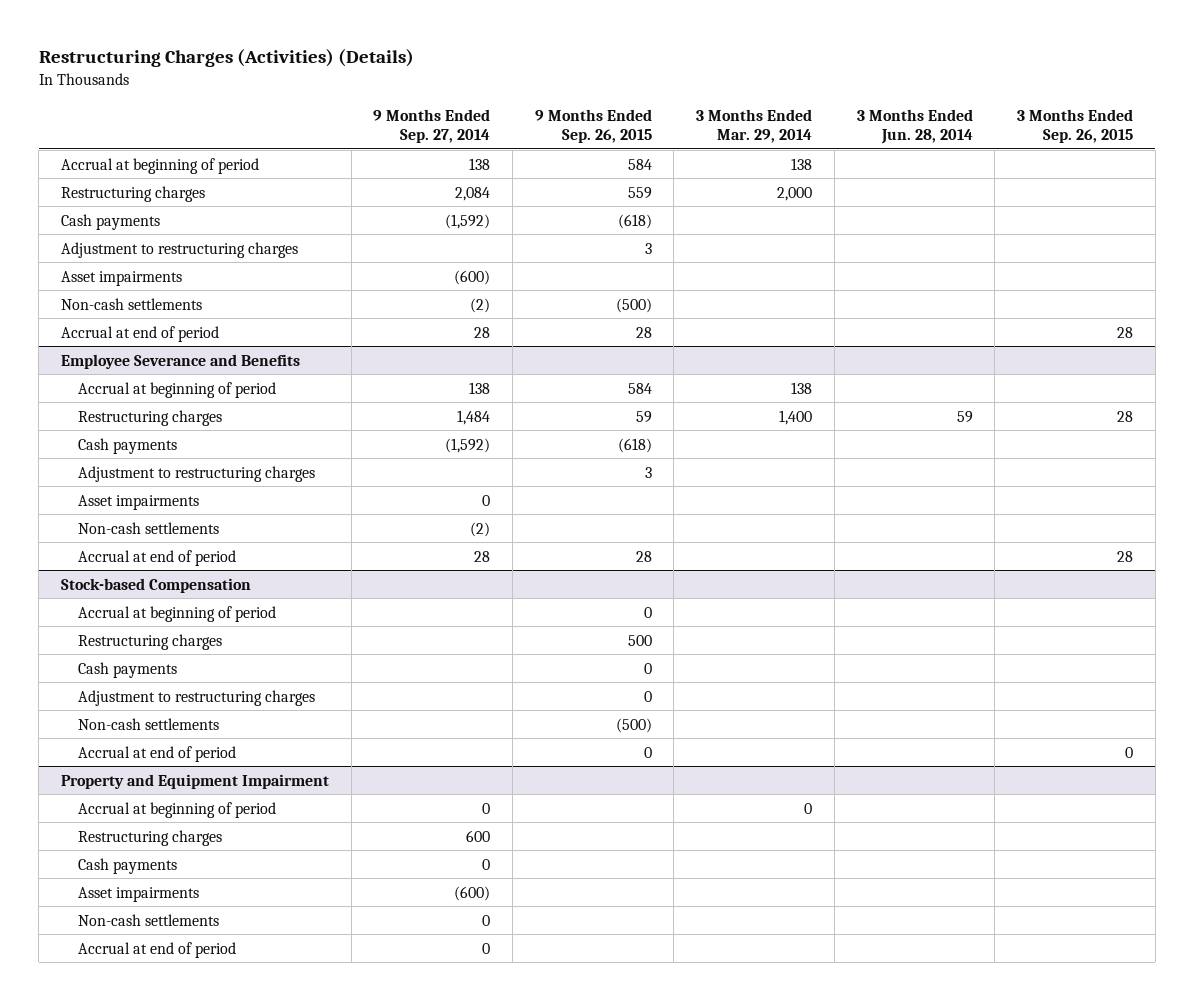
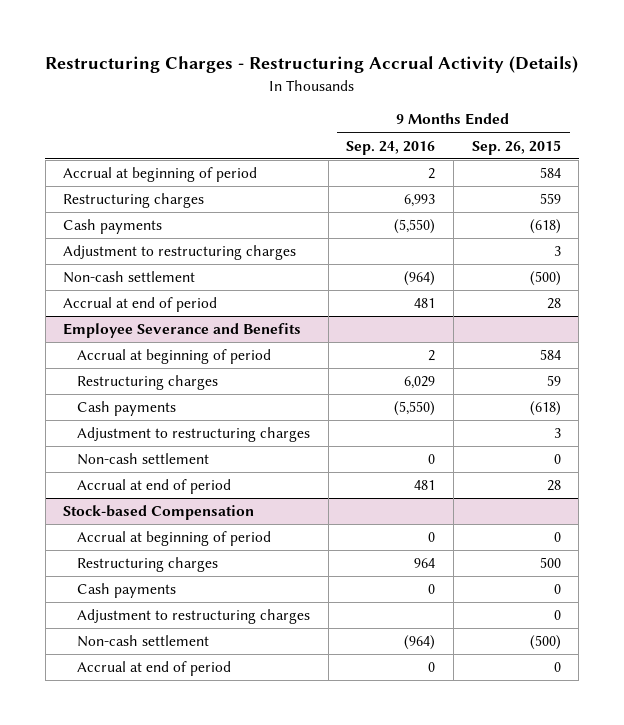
- Restructuring Charges (Activities) (Details)
+ Restructuring Charges - Restructuring Accrual Activity (Details)
- | 9 Months Ended Sep. 27, 2014 | 9 Months Ended Sep. 26, 2015 | 3 Months Ended Mar. 29, 2014 | 3 Months Ended Jun. 28, 2014 | 3 Months Ended Sep. 26, 2015
+ | 9 Months Ended Sep. 24, 2016 | 9 Months Ended Sep. 26, 2015
- Asset impairments | (600) | | | |
- Non-cash settlements | (2) | (500) | | |
+ Non-cash settlement | (964) | (500)
@ Employee Severance and Benefits
- Asset impairments | 0 | | | |
- Non-cash settlements | (2) | | | |
+ Non-cash settlement | 0 | 0
@ Stock-based Compensation
- Non-cash settlements | | (500) | | |
+ Non-cash settlement | (964) | (500)
- Property and Equipment Impairment
- Accrual at beginning of period | 0 | | 0 | |
- Restructuring charges | 600 | | | |
- Cash payments | 0 | | | |
- Asset impairments | (600) | | | |
- Non-cash settlements | 0 | | | |
- Accrual at end of period | 0 | | | |

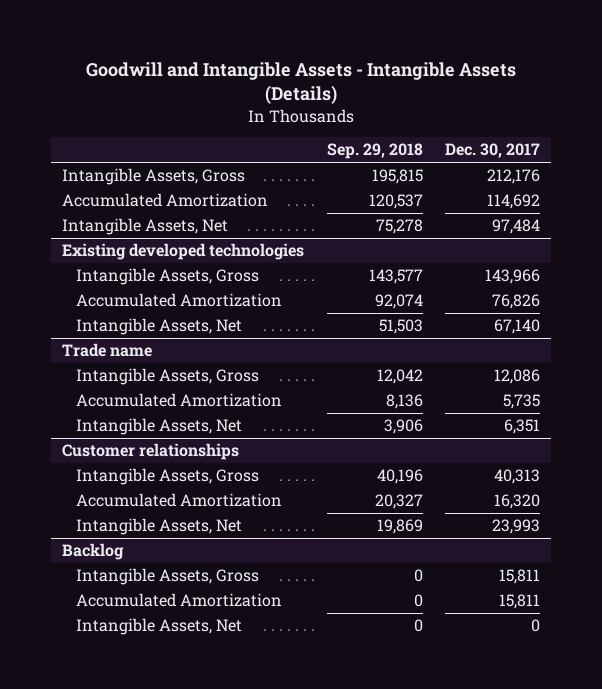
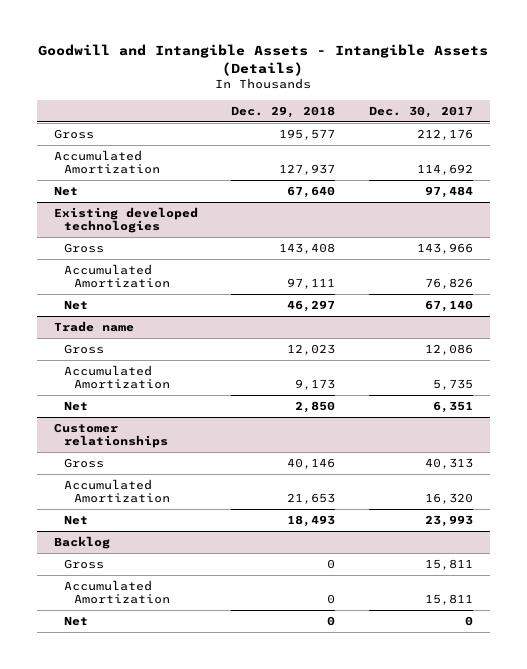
- | Sep. 29, 2018 | Dec. 30, 2017
+ | Dec. 29, 2018 | Dec. 30, 2017
- Intangible Assets, Gross | 195,815 | 212,176
+ Gross | 195,577 | 212,176
- Intangible Assets, Net | 75,278 | 97,484
+ Net | 67,640 | 97,484
@ Existing developed technologies
- Intangible Assets, Gross | 143,577 | 143,966
+ Gross | 143,408 | 143,966
- Intangible Assets, Net | 51,503 | 67,140
+ Net | 46,297 | 67,140
@ Trade name
- Intangible Assets, Gross | 12,042 | 12,086
+ Gross | 12,023 | 12,086
- Intangible Assets, Net | 3,906 | 6,351
+ Net | 2,850 | 6,351
@ Customer relationships
- Intangible Assets, Gross | 40,196 | 40,313
+ Gross | 40,146 | 40,313
- Intangible Assets, Net | 19,869 | 23,993
+ Net | 18,493 | 23,993
@ Backlog
- Intangible Assets, Gross | 0 | 15,811
+ Gross | 0 | 15,811
- Intangible Assets, Net | 0 | 0
+ Net | 0 | 0

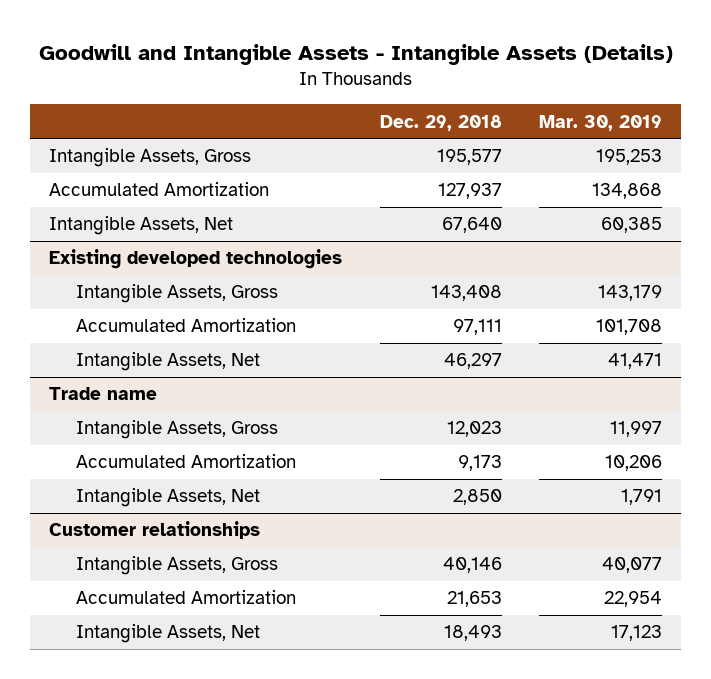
- | Dec. 29, 2018 | Dec. 30, 2017
+ | Dec. 29, 2018 | Mar. 30, 2019
- Gross | 195,577 | 212,176
+ Intangible Assets, Gross | 195,577 | 195,253
- Net | 67,640 | 97,484
+ Intangible Assets, Net | 67,640 | 60,385
@ Existing developed technologies
- Gross | 143,408 | 143,966
+ Intangible Assets, Gross | 143,408 | 143,179
- Net | 46,297 | 67,140
+ Intangible Assets, Net | 46,297 | 41,471
@ Trade name
- Gross | 12,023 | 12,086
+ Intangible Assets, Gross | 12,023 | 11,997
- Net | 2,850 | 6,351
+ Intangible Assets, Net | 2,850 | 1,791
@ Customer relationships
- Gross | 40,146 | 40,313
+ Intangible Assets, Gross | 40,146 | 40,077
- Net | 18,493 | 23,993
- Backlog
- Gross | 0 | 15,811
- Accumulated Amortization | 0 | 15,811
- Net | 0 | 0
@ Customer relationships
+ Intangible Assets, Net | 18,493 | 17,123

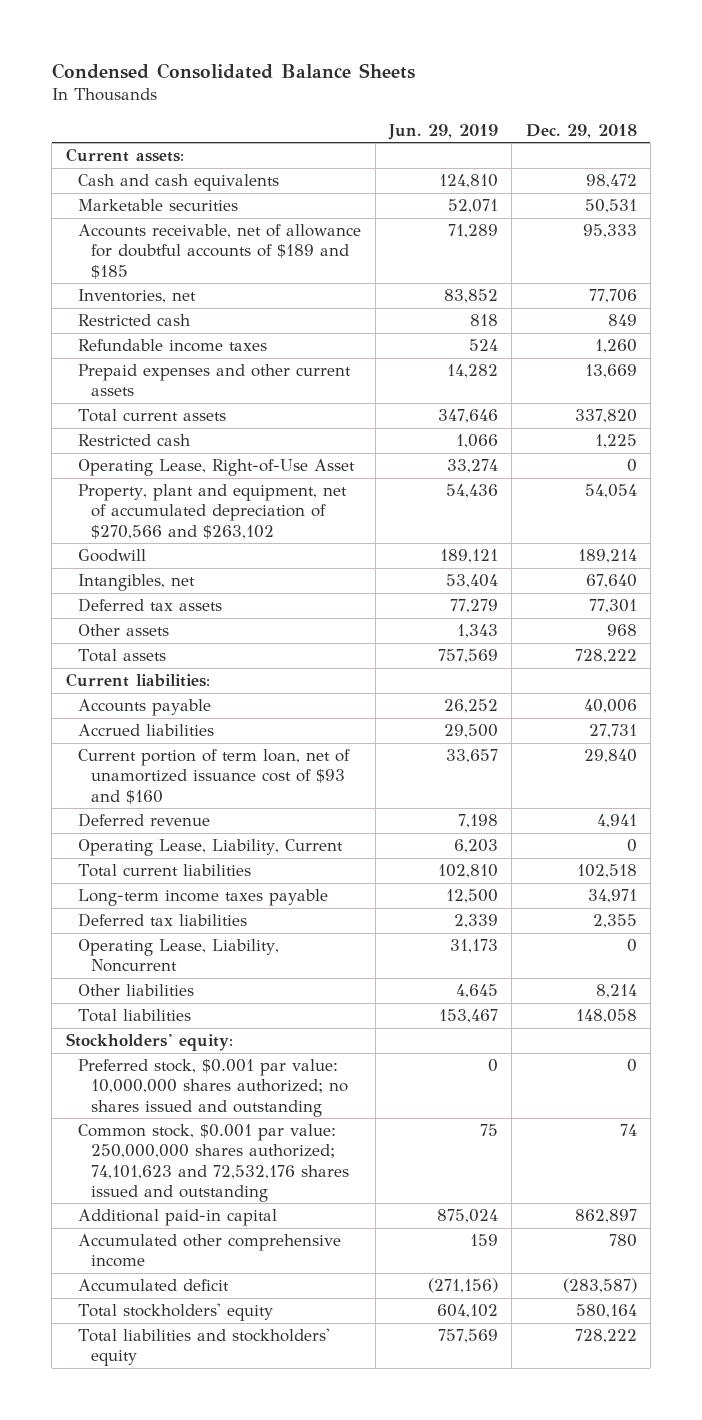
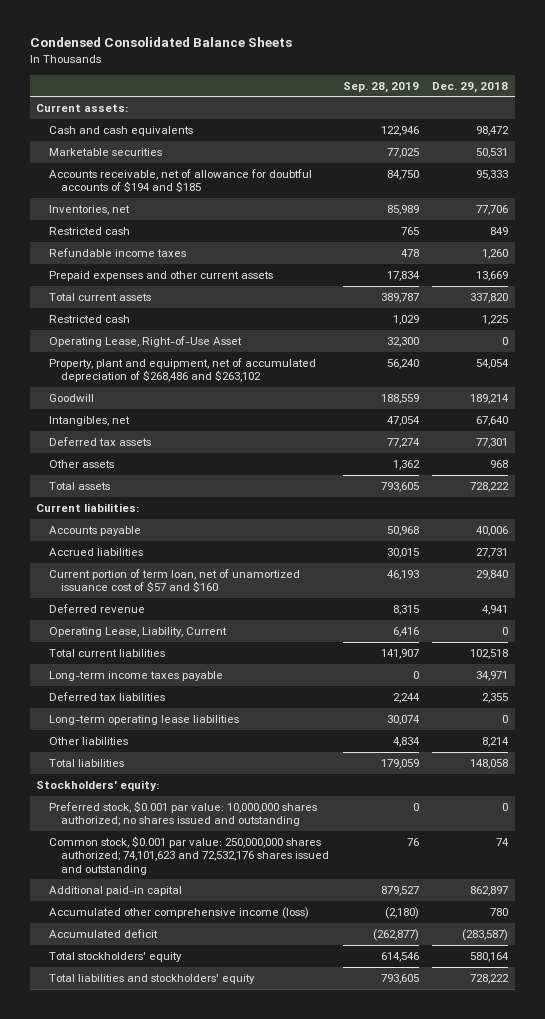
- | Jun. 29, 2019 | Dec. 29, 2018
+ | Sep. 28, 2019 | Dec. 29, 2018
- Accounts receivable, net of allowance for doubtful accounts of $189 and $185 | 71,289 | 95,333
+ Accounts receivable, net of allowance for doubtful accounts of $194 and $185 | 84,750 | 95,333
- Property, plant and equipment, net of accumulated depreciation of $270,566 and $263,102 | 54,436 | 54,054
+ Property, plant and equipment, net of accumulated depreciation of $268,486 and $263,102 | 56,240 | 54,054
- Current portion of term loan, net of unamortized issuance cost of $93 and $160 | 33,657 | 29,840
+ Current portion of term loan, net of unamortized issuance cost of $57 and $160 | 46,193 | 29,840
- Operating Lease, Liability, Noncurrent | 31,173 | 0
+ Long-term operating lease liabilities | 30,074 | 0
- Accumulated other comprehensive income | 159 | 780
+ Accumulated other comprehensive income (loss) | (2,180) | 780

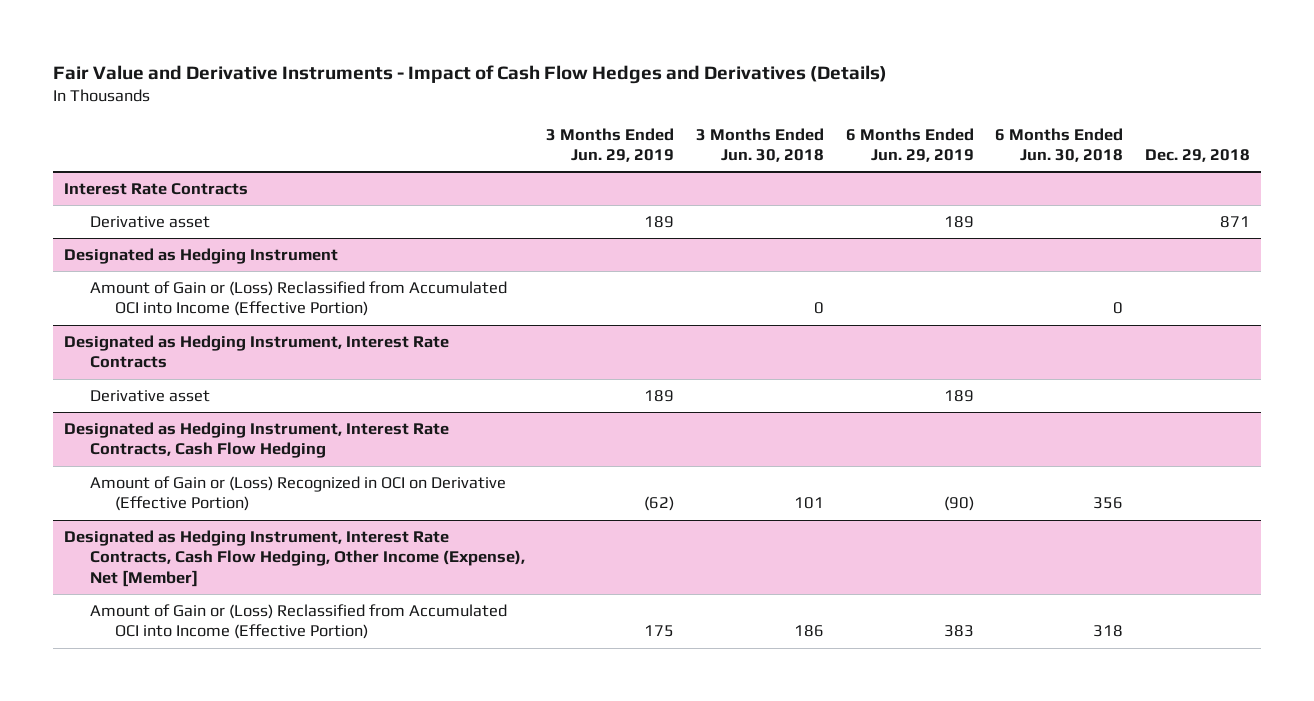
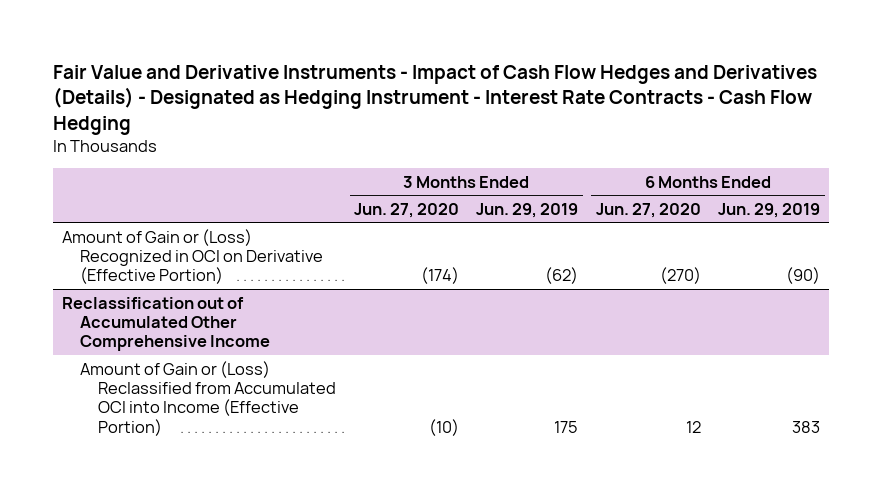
- Fair Value and Derivative Instruments - Impact of Cash Flow Hedges and Derivatives (Details)
+ Fair Value and Derivative Instruments - Impact of Cash Flow Hedges and Derivatives (Details) - Designated as Hedging Instrument - Interest Rate Contracts - Cash Flow Hedging
- | 3 Months Ended Jun. 29, 2019 | 3 Months Ended Jun. 30, 2018 | 6 Months Ended Jun. 29, 2019 | 6 Months Ended Jun. 30, 2018 | Dec. 29, 2018
+ | 3 Months Ended Jun. 27, 2020 | 3 Months Ended Jun. 29, 2019 | 6 Months Ended Jun. 27, 2020 | 6 Months Ended Jun. 29, 2019
- Interest Rate Contracts
- Derivative asset | 189 | | 189 | | 871
- Designated as Hedging Instrument
- Amount of Gain or (Loss) Reclassified from Accumulated OCI into Income (Effective Portion) | | 0 | | 0 |
- Designated as Hedging Instrument, Interest Rate Contracts
- Derivative asset | 189 | | 189 | |
- Designated as Hedging Instrument, Interest Rate Contracts, Cash Flow Hedging
- Designated as Hedging Instrument, Interest Rate Contracts, Cash Flow Hedging, Other Income (Expense), Net [Member]
+ Reclassification out of Accumulated Other Comprehensive Income

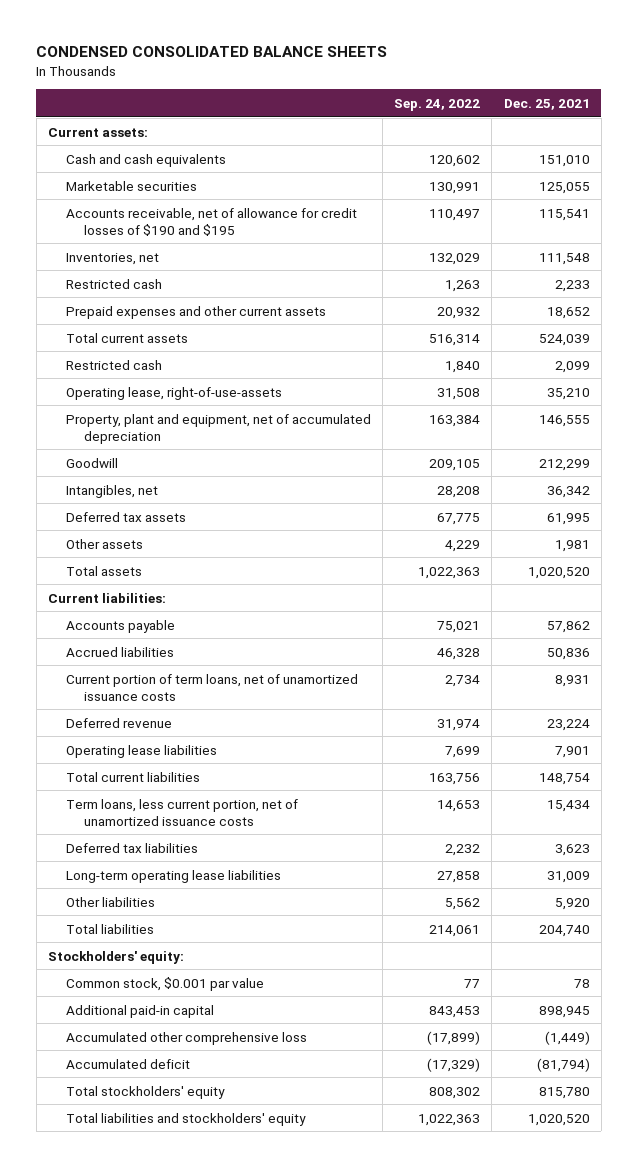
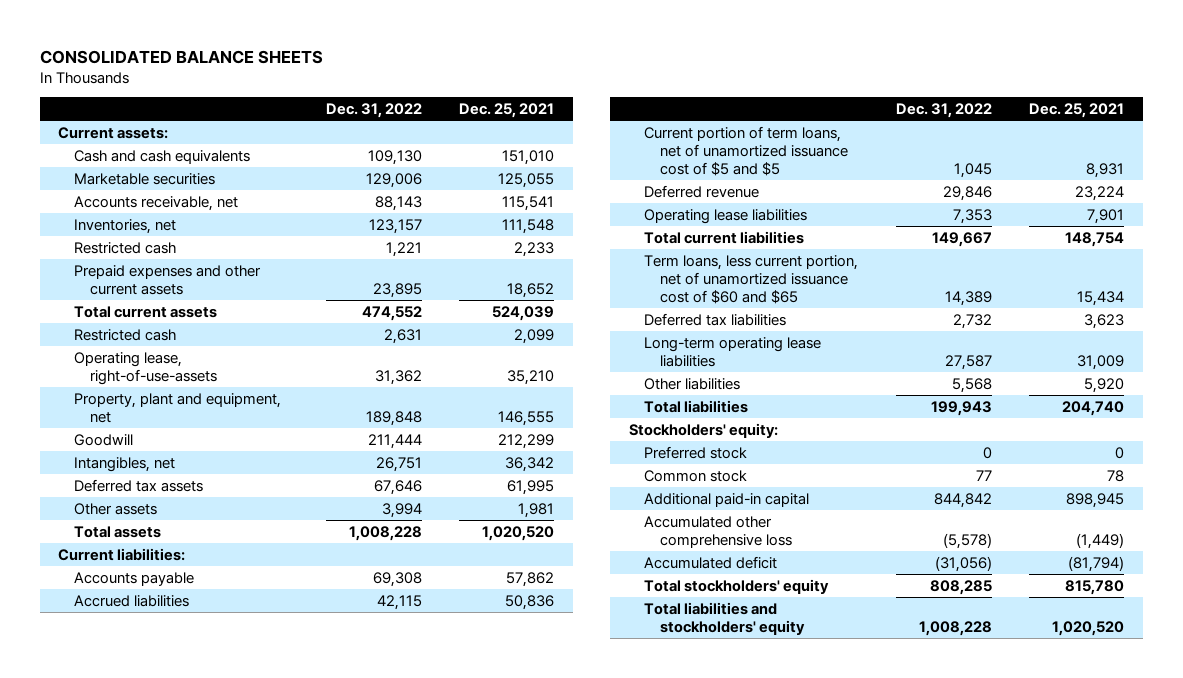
- CONDENSED CONSOLIDATED BALANCE SHEETS
+ CONSOLIDATED BALANCE SHEETS
- | Sep. 24, 2022 | Dec. 25, 2021
+ | Dec. 31, 2022 | Dec. 25, 2021
- Accounts receivable, net of allowance for credit losses of $190 and $195 | 110,497 | 115,541
+ Accounts receivable, net | 88,143 | 115,541
- Property, plant and equipment, net of accumulated depreciation | 163,384 | 146,555
+ Property, plant and equipment, net | 189,848 | 146,555
- Current portion of term loans, net of unamortized issuance costs | 2,734 | 8,931
+ Current portion of term loans, net of unamortized issuance cost of $5 and $5 | 1,045 | 8,931
- Term loans, less current portion, net of unamortized issuance costs | 14,653 | 15,434
+ Term loans, less current portion, net of unamortized issuance cost of $60 and $65 | 14,389 | 15,434
- Common stock, $0.001 par value | 77 | 78
+ Preferred stock | 0 | 0
+ Common stock | 77 | 78

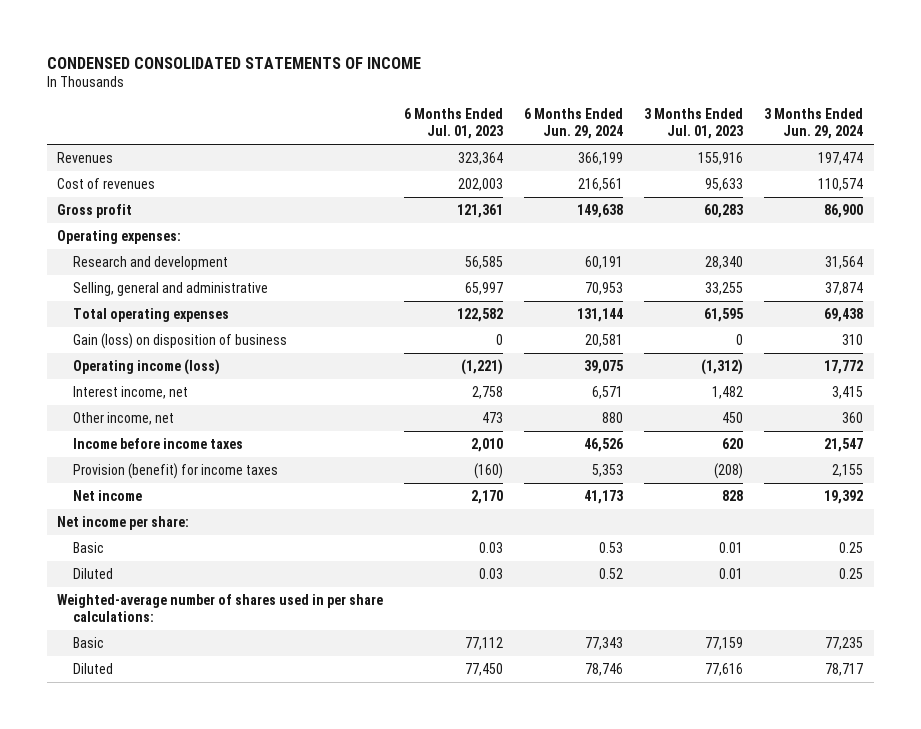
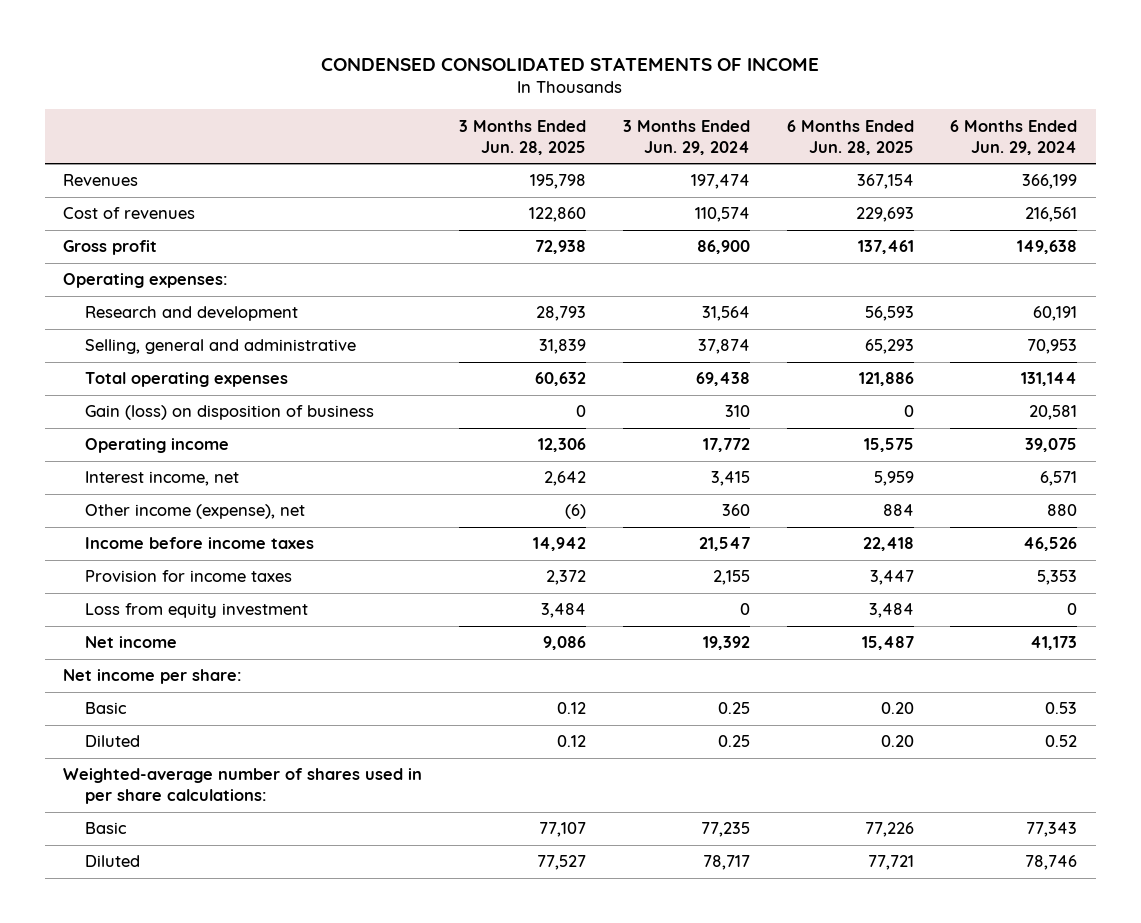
- | 6 Months Ended Jul. 01, 2023 | 6 Months Ended Jun. 29, 2024 | 3 Months Ended Jul. 01, 2023 | 3 Months Ended Jun. 29, 2024
+ | 3 Months Ended Jun. 28, 2025 | 3 Months Ended Jun. 29, 2024 | 6 Months Ended Jun. 28, 2025 | 6 Months Ended Jun. 29, 2024
- Operating income (loss) | (1,221) | 39,075 | (1,312) | 17,772
+ Operating income | 12,306 | 17,772 | 15,575 | 39,075
- Other income, net | 473 | 880 | 450 | 360
+ Other income (expense), net | (6) | 360 | 884 | 880
- Provision (benefit) for income taxes | (160) | 5,353 | (208) | 2,155
+ Provision for income taxes | 2,372 | 2,155 | 3,447 | 5,353
+ Loss from equity investment | 3,484 | 0 | 3,484 | 0

